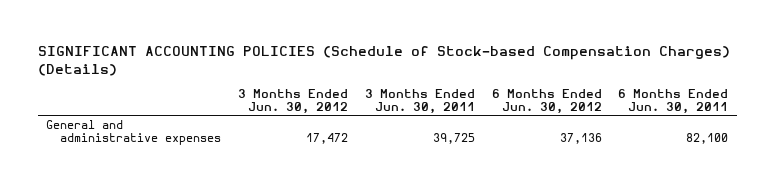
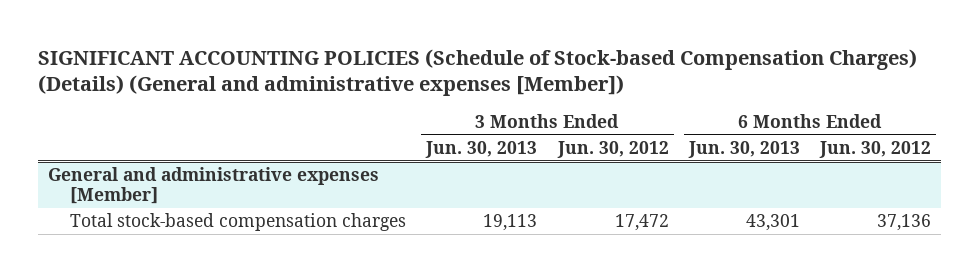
- SIGNIFICANT ACCOUNTING POLICIES (Schedule of Stock-based Compensation Charges) (Details)
+ SIGNIFICANT ACCOUNTING POLICIES (Schedule of Stock-based Compensation Charges) (Details) (General and administrative expenses [Member])
- | 3 Months Ended Jun. 30, 2012 | 3 Months Ended Jun. 30, 2011 | 6 Months Ended Jun. 30, 2012 | 6 Months Ended Jun. 30, 2011
+ | 3 Months Ended Jun. 30, 2013 | 3 Months Ended Jun. 30, 2012 | 6 Months Ended Jun. 30, 2013 | 6 Months Ended Jun. 30, 2012
- General and administrative expenses | 17,472 | 39,725 | 37,136 | 82,100
+ General and administrative expenses [Member]
+ Total stock-based compensation charges | 19,113 | 17,472 | 43,301 | 37,136

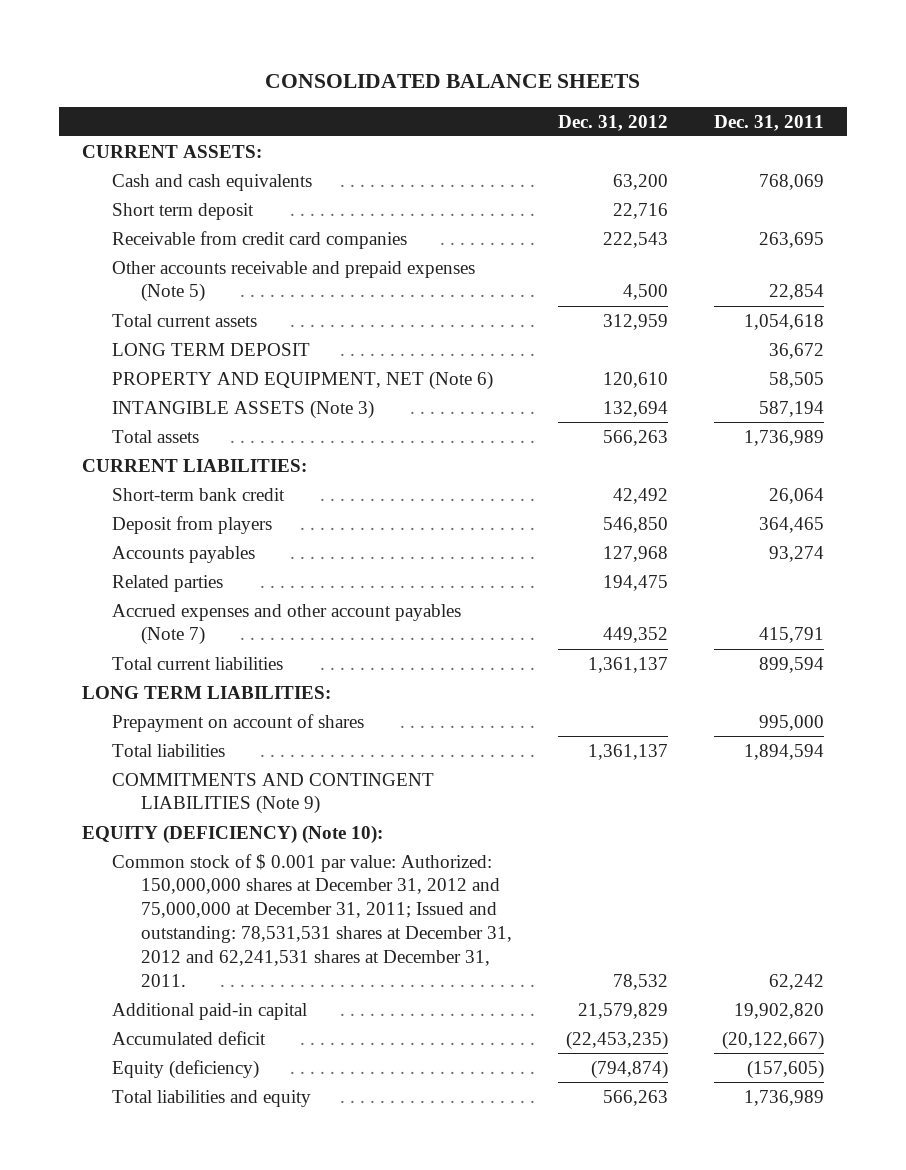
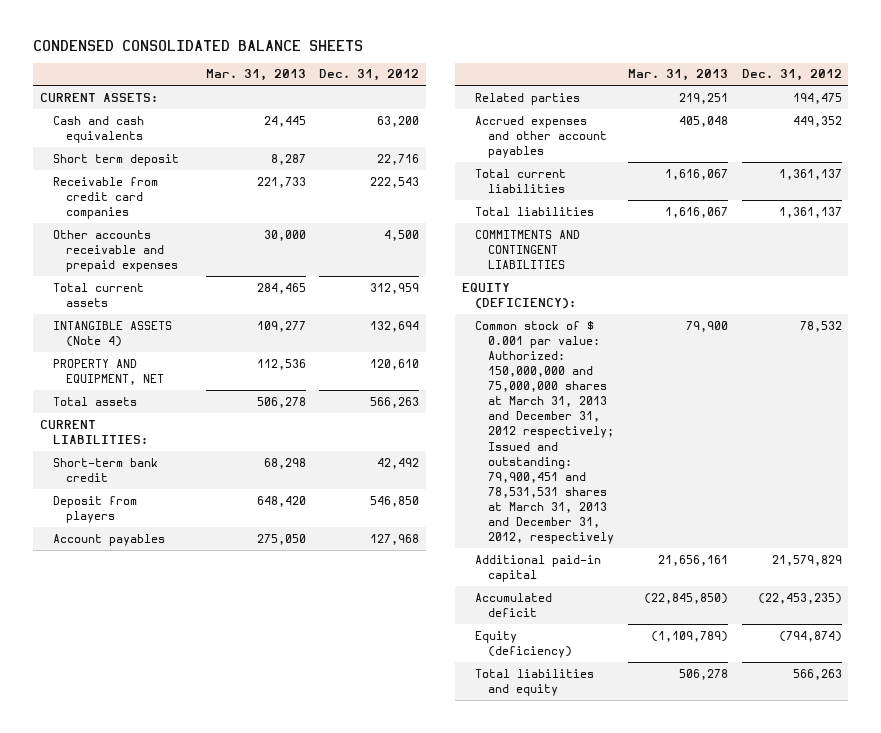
- CONSOLIDATED BALANCE SHEETS
+ CONDENSED CONSOLIDATED BALANCE SHEETS
- | Dec. 31, 2012 | Dec. 31, 2011
+ | Mar. 31, 2013 | Dec. 31, 2012
- Other accounts receivable and prepaid expenses (Note 5) | 4,500 | 22,854
+ Other accounts receivable and prepaid expenses | 30,000 | 4,500
- LONG TERM DEPOSIT | | 36,672
- PROPERTY AND EQUIPMENT, NET (Note 6) | 120,610 | 58,505
- INTANGIBLE ASSETS (Note 3) | 132,694 | 587,194
+ INTANGIBLE ASSETS (Note 4) | 109,277 | 132,694
+ PROPERTY AND EQUIPMENT, NET | 112,536 | 120,610
- Accounts payables | 127,968 | 93,274
+ Account payables | 275,050 | 127,968
- Accrued expenses and other account payables (Note 7) | 449,352 | 415,791
+ Accrued expenses and other account payables | 405,048 | 449,352
- LONG TERM LIABILITIES:
- Prepayment on account of shares | | 995,000
- COMMITMENTS AND CONTINGENT LIABILITIES (Note 9)
- EQUITY (DEFICIENCY) (Note 10):
- Common stock of $ 0.001 par value: Authorized: 150,000,000 shares at December 31, 2012 and 75,000,000 at December 31, 2011; Issued and outstanding: 78,531,531 shares at December 31, 2012 and 62,241,531 shares at December 31, 2011. | 78,532 | 62,242
+ COMMITMENTS AND CONTINGENT LIABILITIES
+ EQUITY (DEFICIENCY):
+ Common stock of $ 0.001 par value: Authorized: 150,000,000 and 75,000,000 shares at March 31, 2013 and December 31, 2012 respectively; Issued and outstanding: 79,900,451 and 78,531,531 shares at March 31, 2013 and December 31, 2012, respectively | 79,900 | 78,532

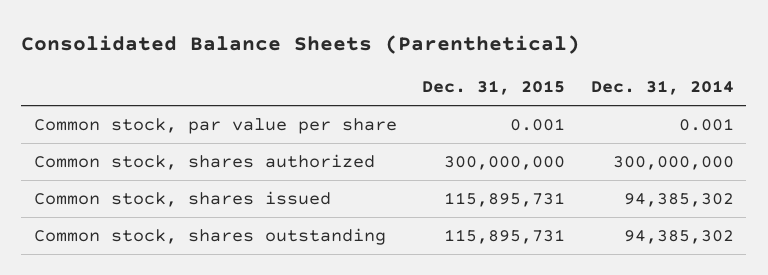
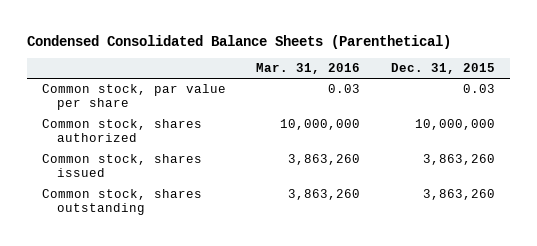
- Consolidated Balance Sheets (Parenthetical)
+ Condensed Consolidated Balance Sheets (Parenthetical)
- | Dec. 31, 2015 | Dec. 31, 2014
+ | Mar. 31, 2016 | Dec. 31, 2015
- Common stock, par value per share | 0.001 | 0.001
- Common stock, shares authorized | 300,000,000 | 300,000,000
- Common stock, shares issued | 115,895,731 | 94,385,302
- Common stock, shares outstanding | 115,895,731 | 94,385,302
+ Common stock, par value per share | 0.03 | 0.03
+ Common stock, shares authorized | 10,000,000 | 10,000,000
+ Common stock, shares issued | 3,863,260 | 3,863,260
+ Common stock, shares outstanding | 3,863,260 | 3,863,260

